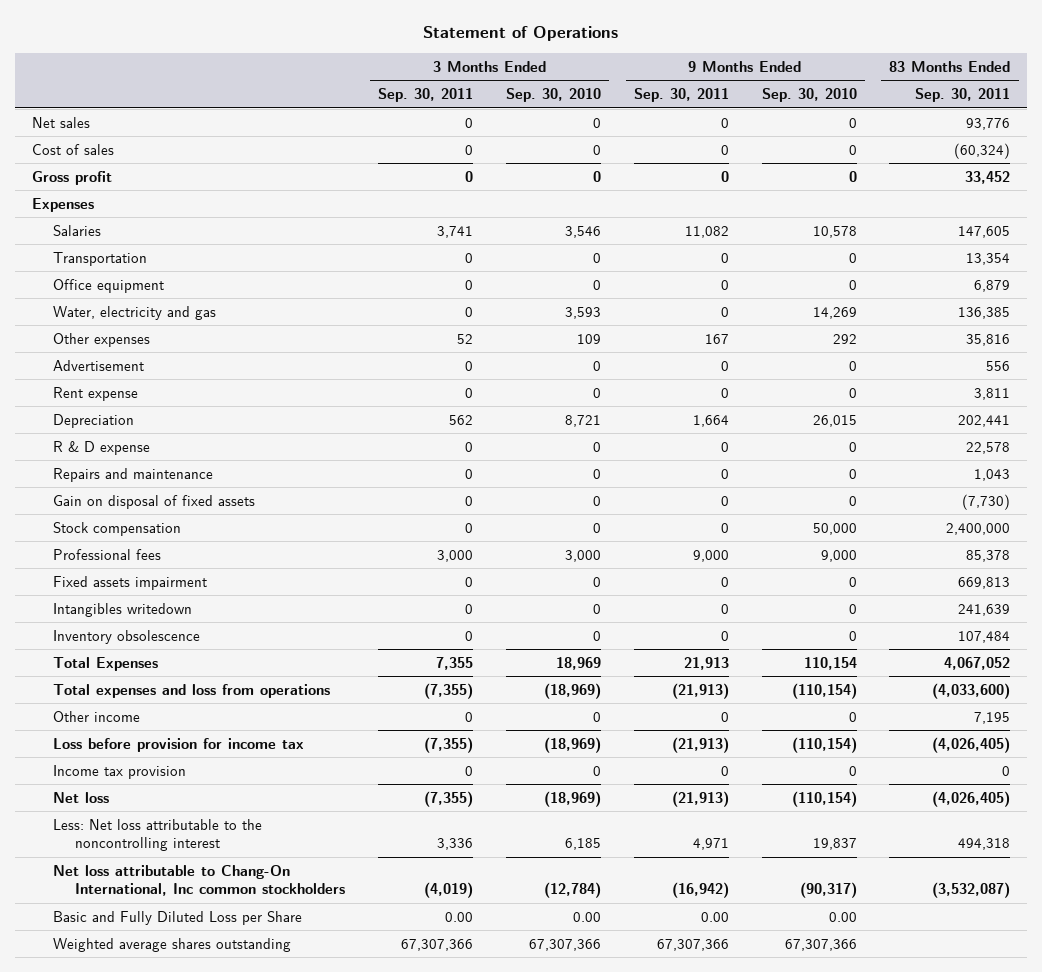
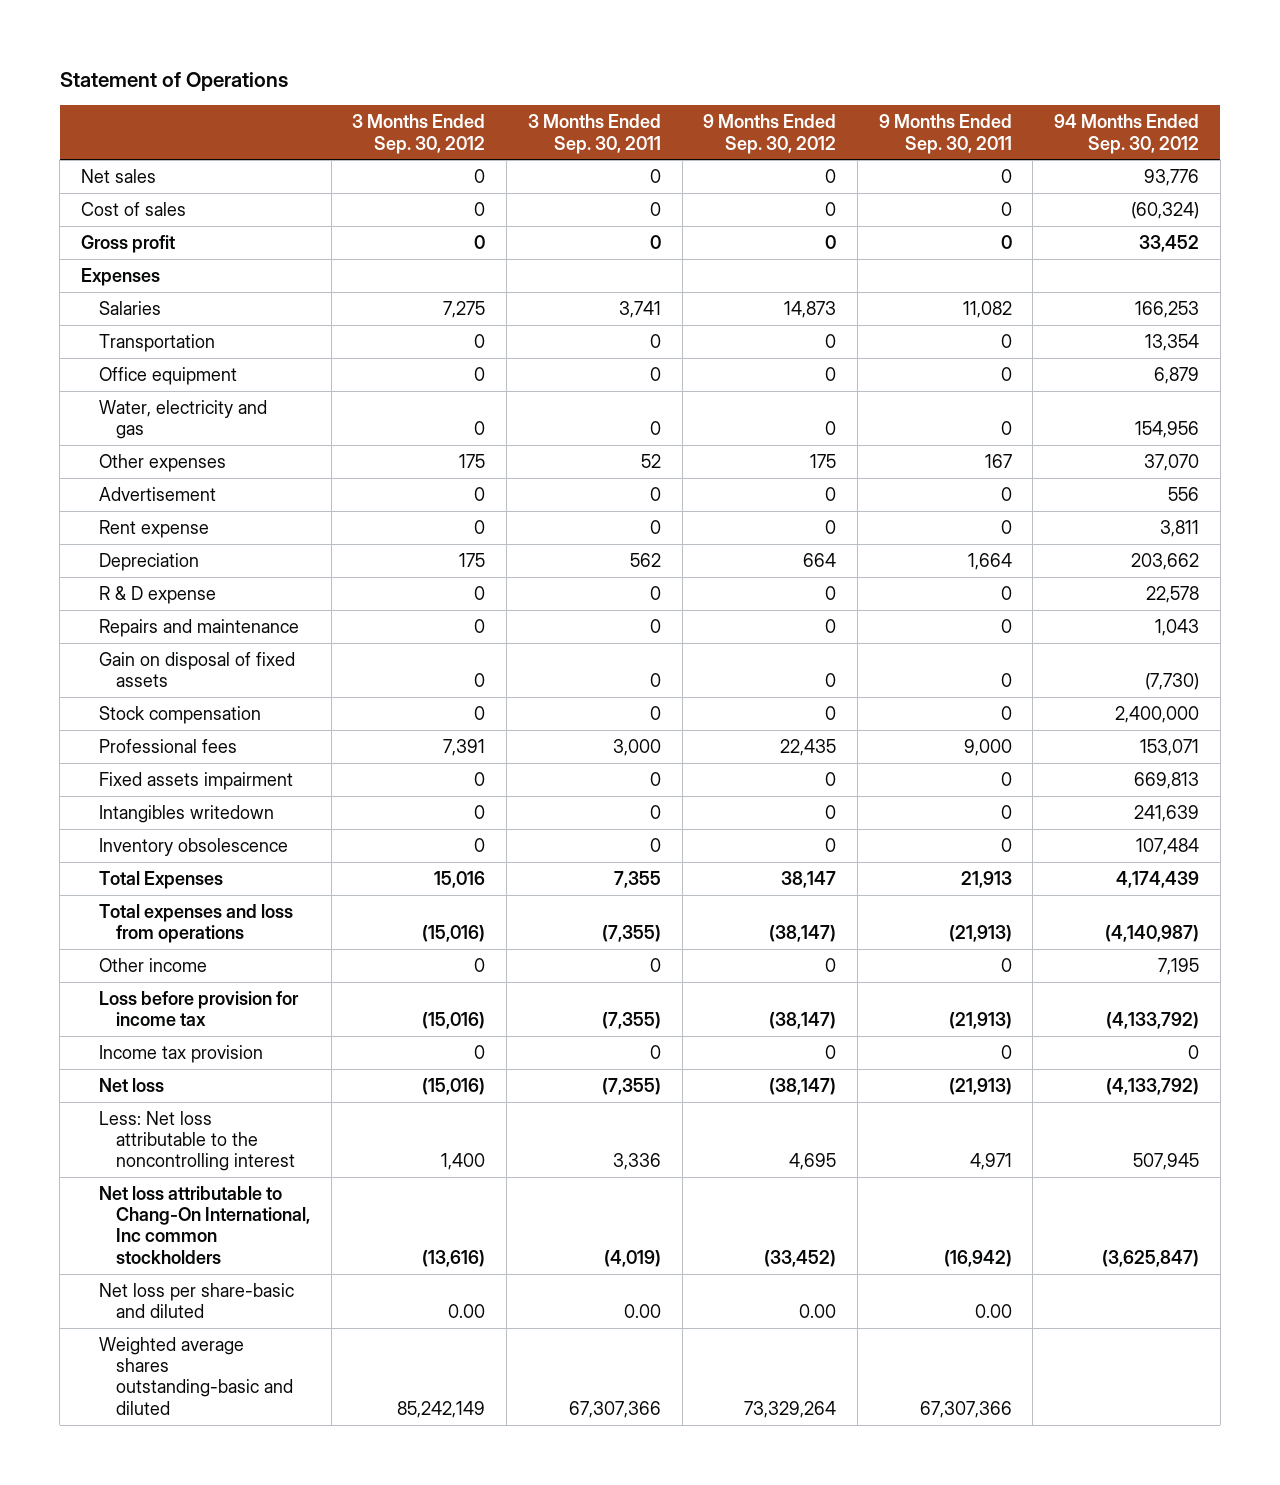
- | 3 Months Ended Sep. 30, 2011 | 3 Months Ended Sep. 30, 2010 | 9 Months Ended Sep. 30, 2011 | 9 Months Ended Sep. 30, 2010 | 83 Months Ended Sep. 30, 2011
+ | 3 Months Ended Sep. 30, 2012 | 3 Months Ended Sep. 30, 2011 | 9 Months Ended Sep. 30, 2012 | 9 Months Ended Sep. 30, 2011 | 94 Months Ended Sep. 30, 2012
- Basic and Fully Diluted Loss per Share | 0.00 | 0.00 | 0.00 | 0.00 |
- Weighted average shares outstanding | 67,307,366 | 67,307,366 | 67,307,366 | 67,307,366 |
+ Net loss per share-basic and diluted | 0.00 | 0.00 | 0.00 | 0.00 |
+ Weighted average shares outstanding-basic and diluted | 85,242,149 | 67,307,366 | 73,329,264 | 67,307,366 |

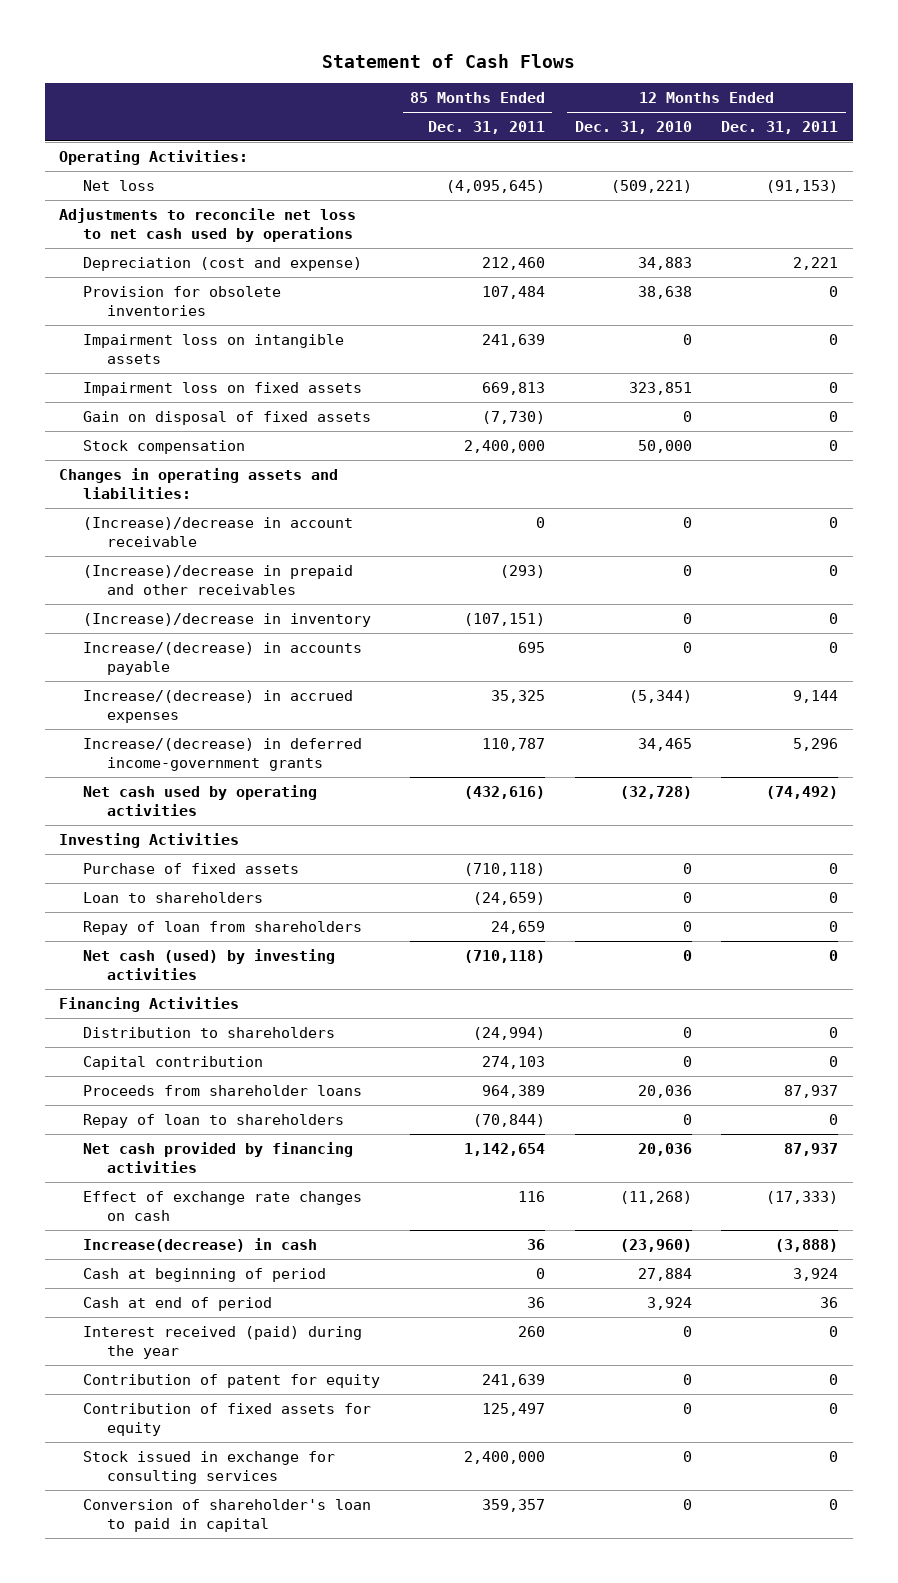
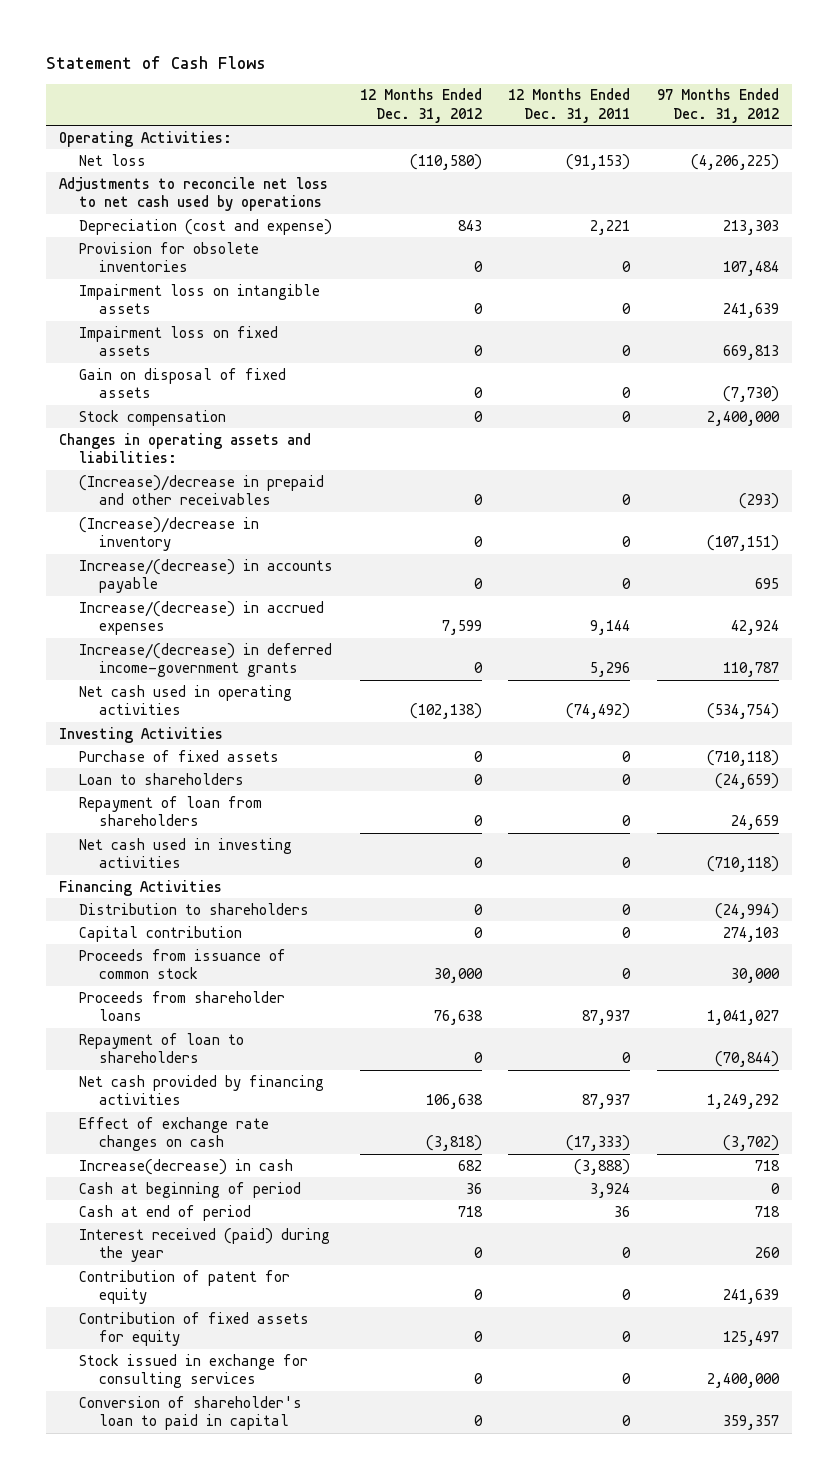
- | 85 Months Ended Dec. 31, 2011 | 12 Months Ended Dec. 31, 2010 | 12 Months Ended Dec. 31, 2011
+ | 12 Months Ended Dec. 31, 2012 | 12 Months Ended Dec. 31, 2011 | 97 Months Ended Dec. 31, 2012
- (Increase)/decrease in account receivable | 0 | 0 | 0
- Net cash used by operating activities | (432,616) | (32,728) | (74,492)
+ Net cash used in operating activities | (102,138) | (74,492) | (534,754)
- Repay of loan from shareholders | 24,659 | 0 | 0
- Net cash (used) by investing activities | (710,118) | 0 | 0
+ Repayment of loan from shareholders | 0 | 0 | 24,659
+ Net cash used in investing activities | 0 | 0 | (710,118)
+ Proceeds from issuance of common stock | 30,000 | 0 | 30,000
- Repay of loan to shareholders | (70,844) | 0 | 0
+ Repayment of loan to shareholders | 0 | 0 | (70,844)

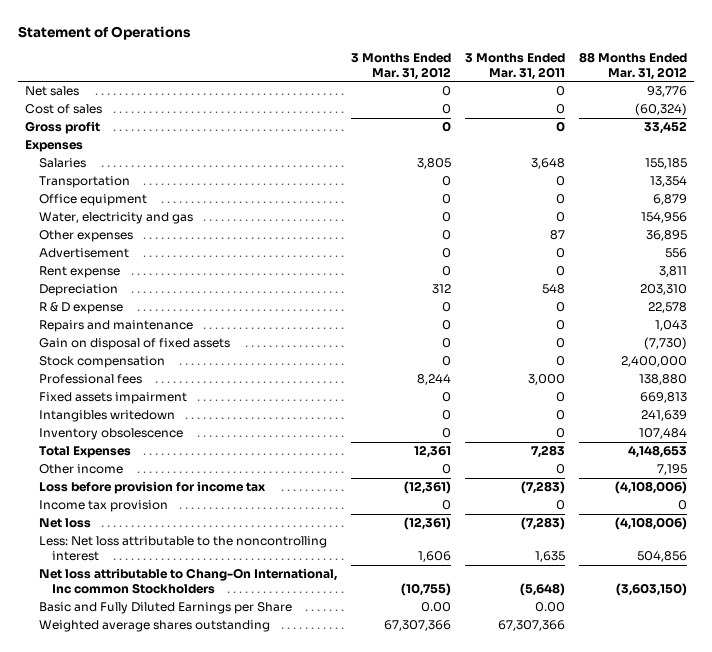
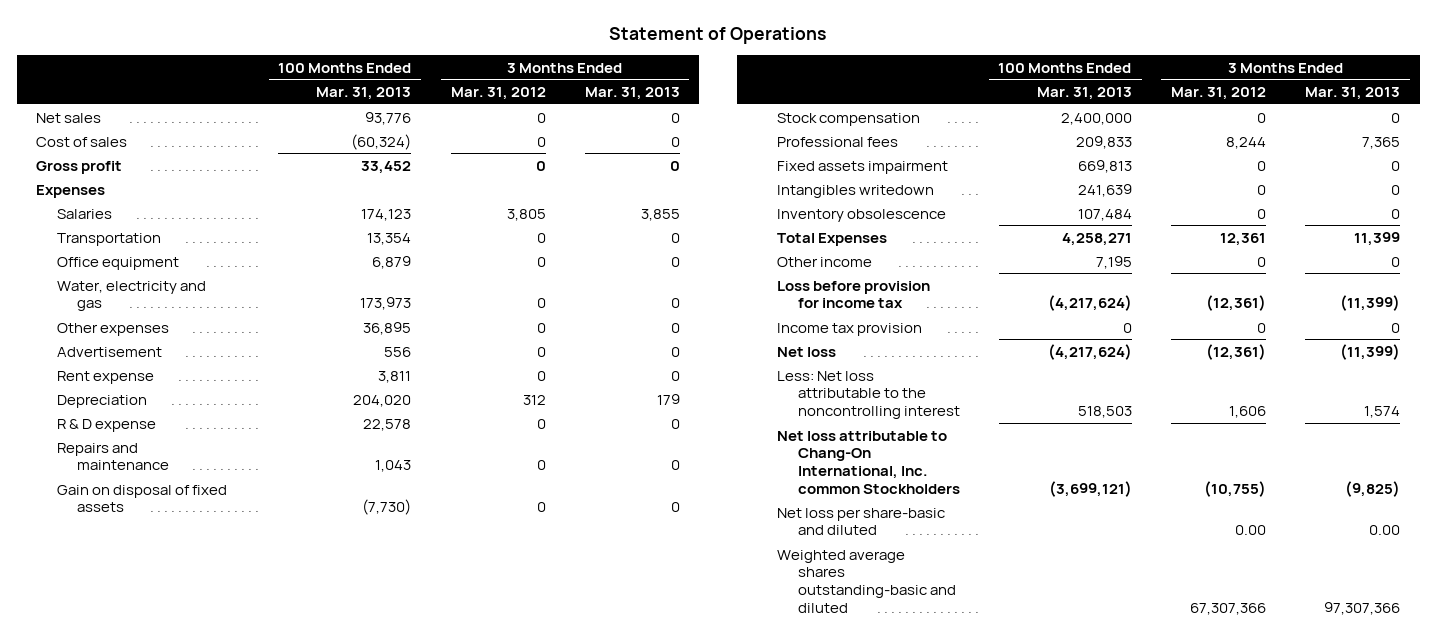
- | 3 Months Ended Mar. 31, 2012 | 3 Months Ended Mar. 31, 2011 | 88 Months Ended Mar. 31, 2012
+ | 100 Months Ended Mar. 31, 2013 | 3 Months Ended Mar. 31, 2012 | 3 Months Ended Mar. 31, 2013
- Net loss attributable to Chang-On International, Inc common Stockholders | (10,755) | (5,648) | (3,603,150)
- Basic and Fully Diluted Earnings per Share | 0.00 | 0.00 |
- Weighted average shares outstanding | 67,307,366 | 67,307,366 |
+ Net loss attributable to Chang-On International, Inc. common Stockholders | (3,699,121) | (10,755) | (9,825)
+ Net loss per share-basic and diluted | | 0.00 | 0.00
+ Weighted average shares outstanding-basic and diluted | | 67,307,366 | 97,307,366

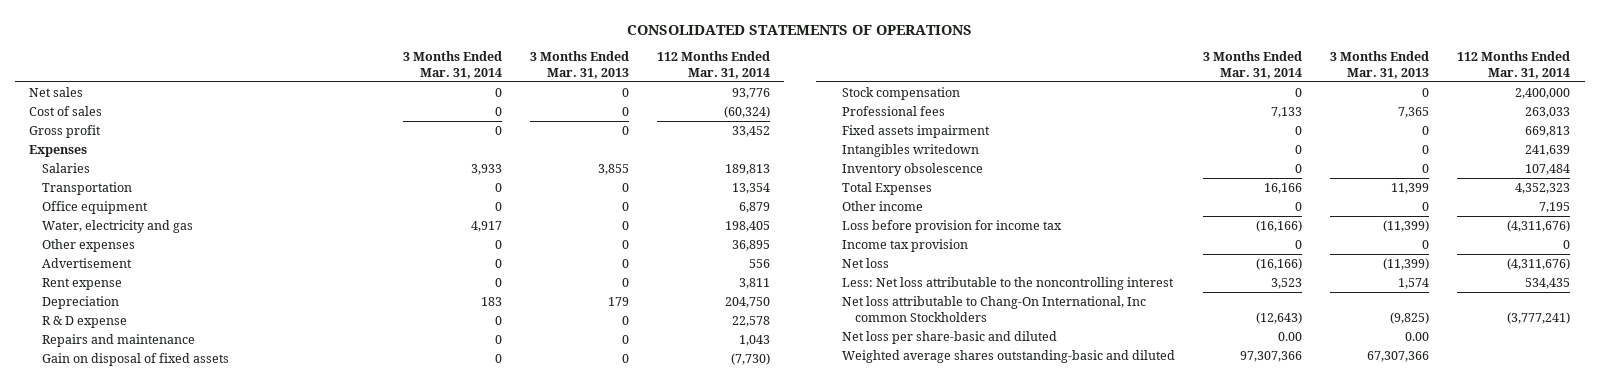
- Statement of Operations
+ CONSOLIDATED STATEMENTS OF OPERATIONS
- | 100 Months Ended Mar. 31, 2013 | 3 Months Ended Mar. 31, 2012 | 3 Months Ended Mar. 31, 2013
+ | 3 Months Ended Mar. 31, 2014 | 3 Months Ended Mar. 31, 2013 | 112 Months Ended Mar. 31, 2014
- Net loss attributable to Chang-On International, Inc. common Stockholders | (3,699,121) | (10,755) | (9,825)
+ Net loss attributable to Chang-On International, Inc common Stockholders | (12,643) | (9,825) | (3,777,241)
- Weighted average shares outstanding-basic and diluted | | 67,307,366 | 97,307,366
+ Weighted average shares outstanding-basic and diluted | 97,307,366 | 67,307,366 |

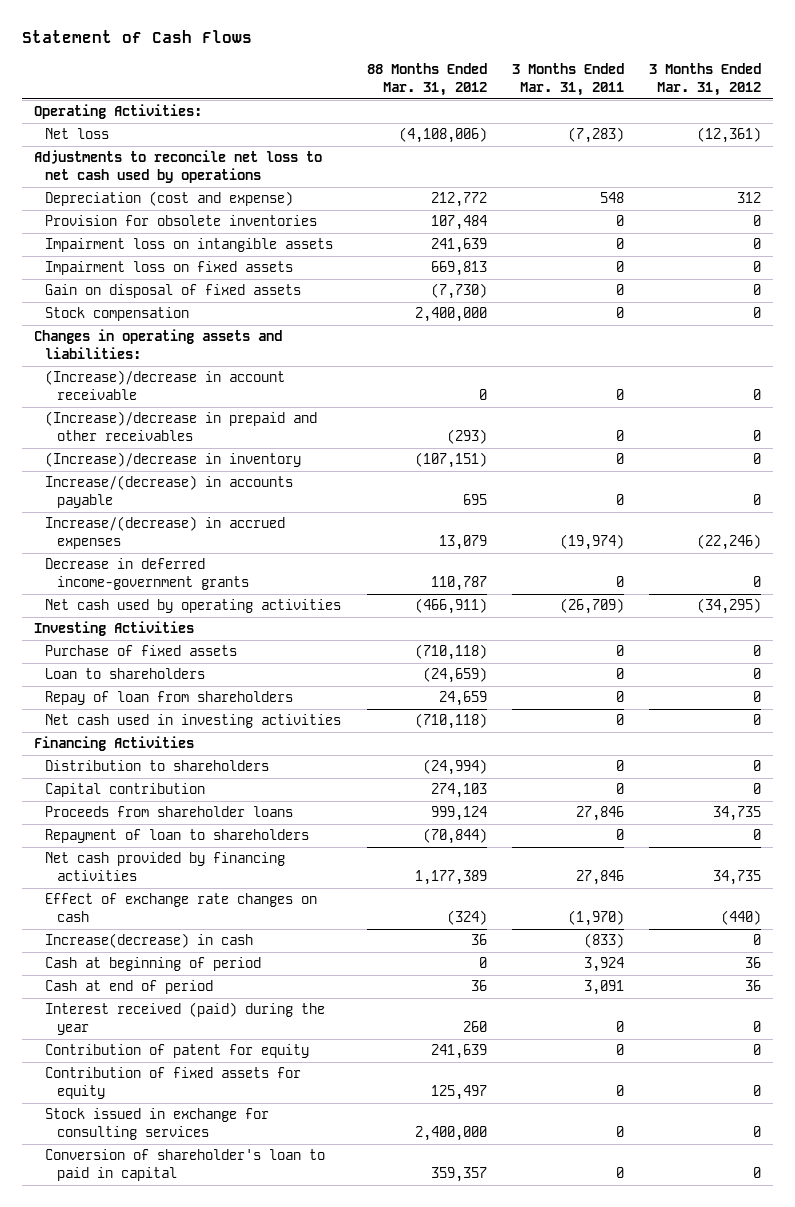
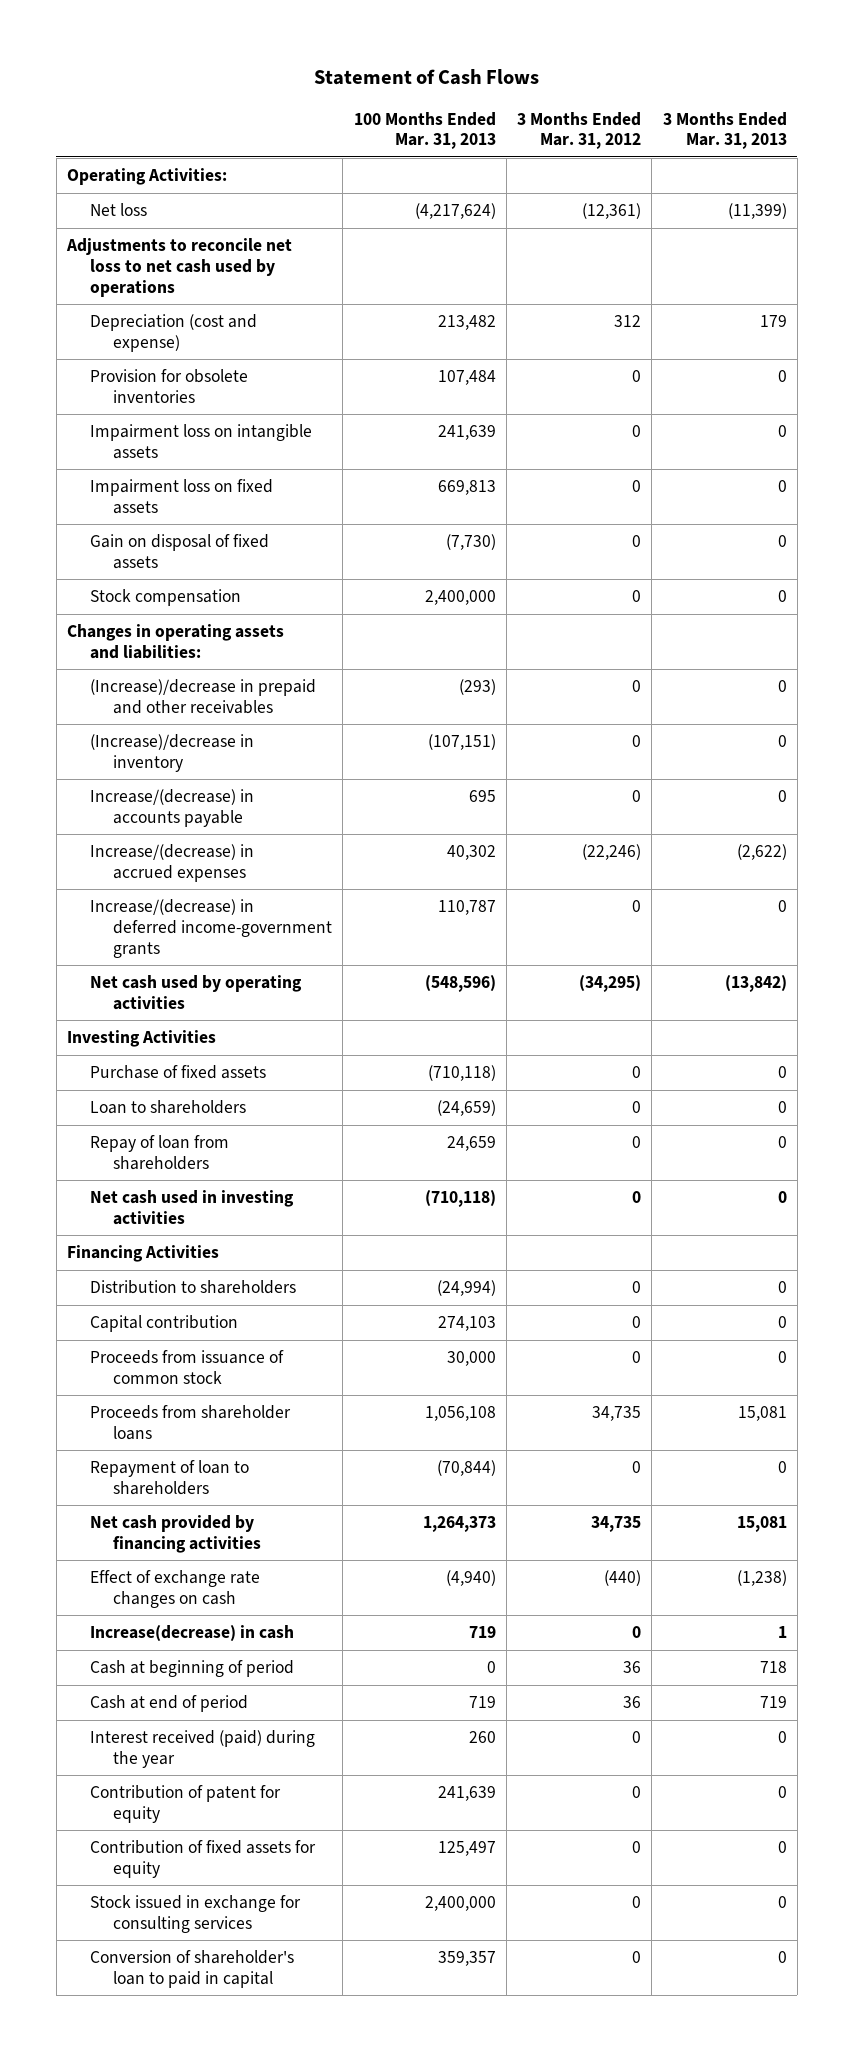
- | 88 Months Ended Mar. 31, 2012 | 3 Months Ended Mar. 31, 2011 | 3 Months Ended Mar. 31, 2012
+ | 100 Months Ended Mar. 31, 2013 | 3 Months Ended Mar. 31, 2012 | 3 Months Ended Mar. 31, 2013
- (Increase)/decrease in account receivable | 0 | 0 | 0
- Decrease in deferred income-government grants | 110,787 | 0 | 0
+ Increase/(decrease) in deferred income-government grants | 110,787 | 0 | 0
+ Proceeds from issuance of common stock | 30,000 | 0 | 0

